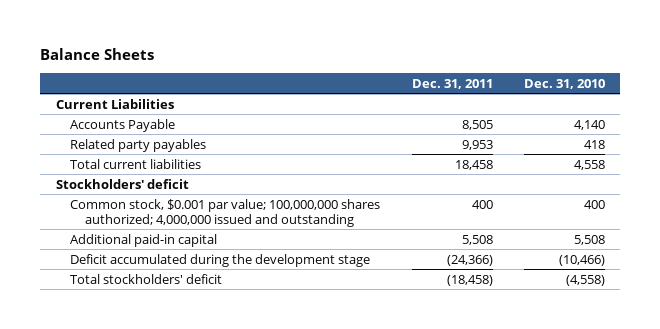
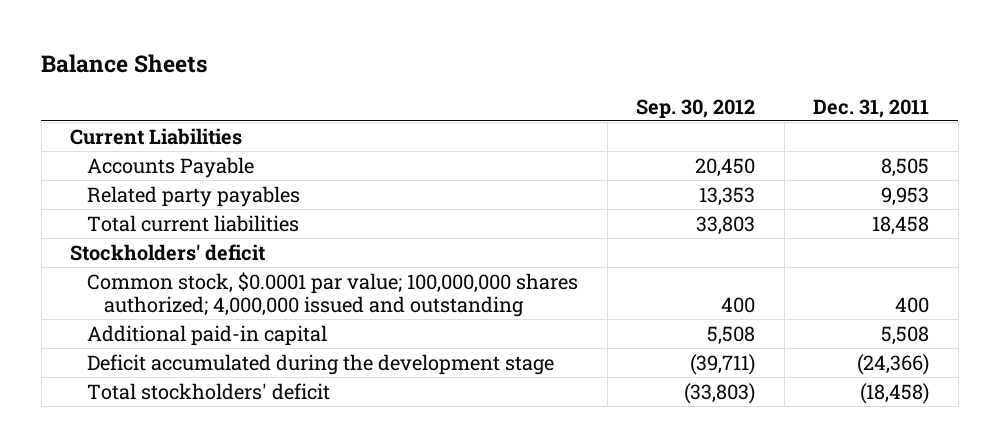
- | Dec. 31, 2011 | Dec. 31, 2010
+ | Sep. 30, 2012 | Dec. 31, 2011
- Common stock, $0.001 par value; 100,000,000 shares authorized; 4,000,000 issued and outstanding | 400 | 400
+ Common stock, $0.0001 par value; 100,000,000 shares authorized; 4,000,000 issued and outstanding | 400 | 400

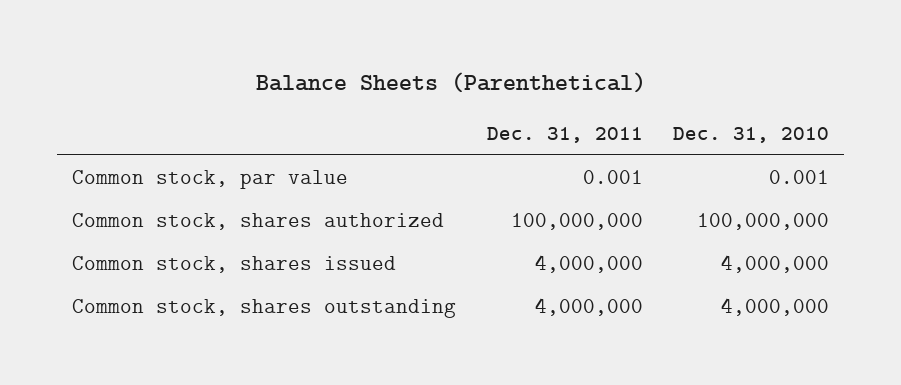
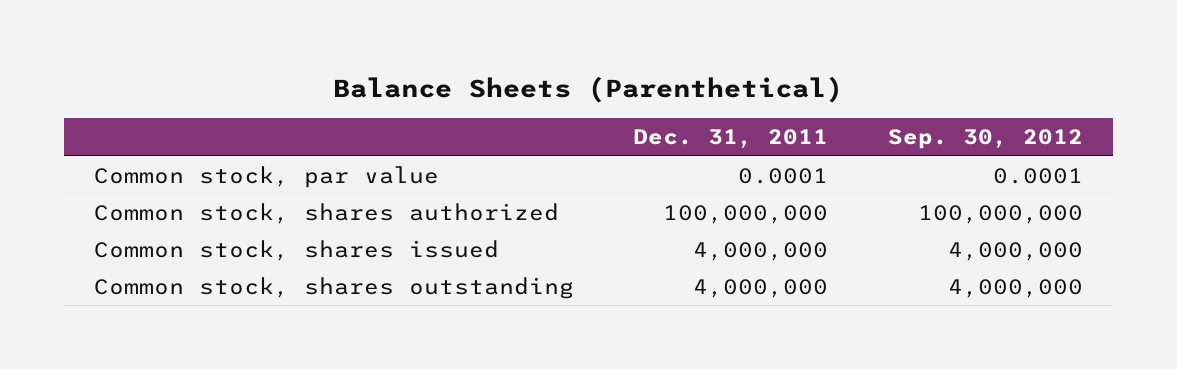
- | Dec. 31, 2011 | Dec. 31, 2010
+ | Dec. 31, 2011 | Sep. 30, 2012
- Common stock, par value | 0.001 | 0.001
+ Common stock, par value | 0.0001 | 0.0001

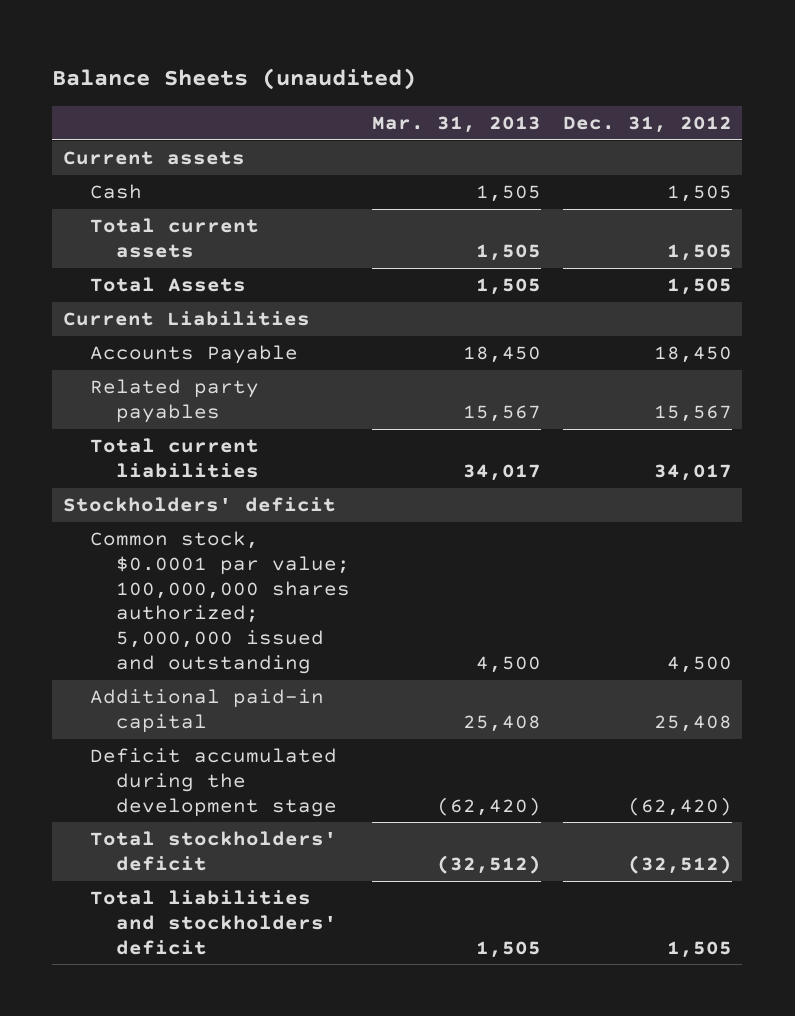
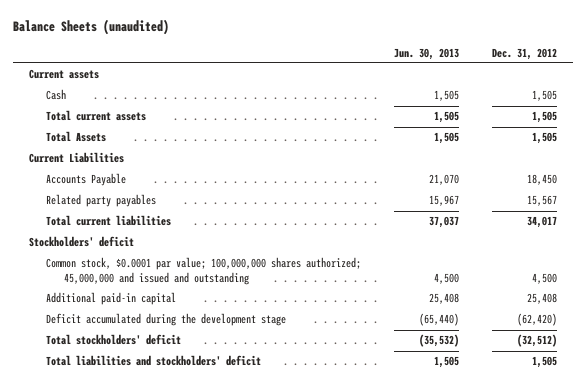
- | Mar. 31, 2013 | Dec. 31, 2012
+ | Jun. 30, 2013 | Dec. 31, 2012
- Common stock, $0.0001 par value; 100,000,000 shares authorized; 5,000,000 issued and outstanding | 4,500 | 4,500
+ Common stock, $0.0001 par value; 100,000,000 shares authorized; 45,000,000 and issued and outstanding | 4,500 | 4,500

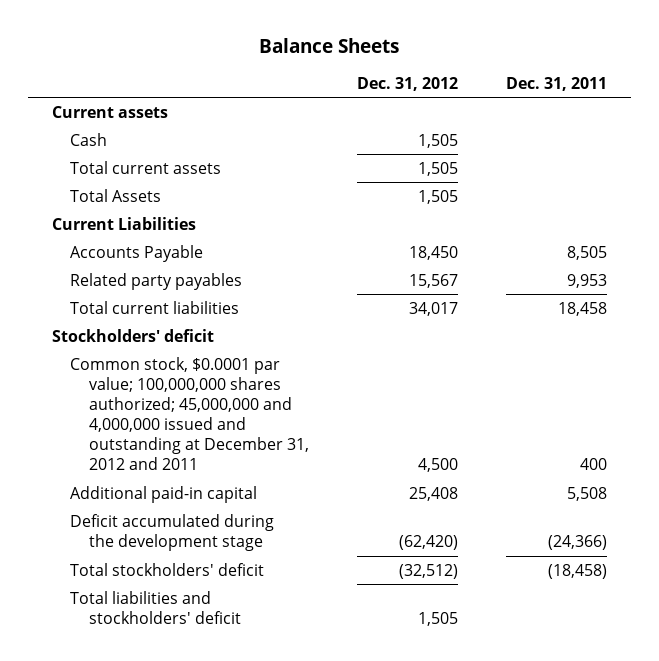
- Balance Sheets (unaudited)
+ Balance Sheets
- | Jun. 30, 2013 | Dec. 31, 2012
+ | Dec. 31, 2012 | Dec. 31, 2011
- Common stock, $0.0001 par value; 100,000,000 shares authorized; 45,000,000 and issued and outstanding | 4,500 | 4,500
+ Common stock, $0.0001 par value; 100,000,000 shares authorized; 45,000,000 and 4,000,000 issued and outstanding at December 31, 2012 and 2011 | 4,500 | 400

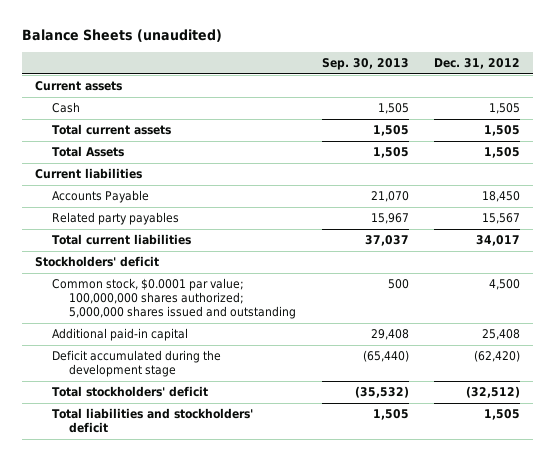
- Balance Sheets
+ Balance Sheets (unaudited)
- | Dec. 31, 2012 | Dec. 31, 2011
+ | Sep. 30, 2013 | Dec. 31, 2012
- Current Liabilities
+ Current liabilities
- Common stock, $0.0001 par value; 100,000,000 shares authorized; 45,000,000 and 4,000,000 issued and outstanding at December 31, 2012 and 2011 | 4,500 | 400
+ Common stock, $0.0001 par value; 100,000,000 shares authorized; 5,000,000 shares issued and outstanding | 500 | 4,500

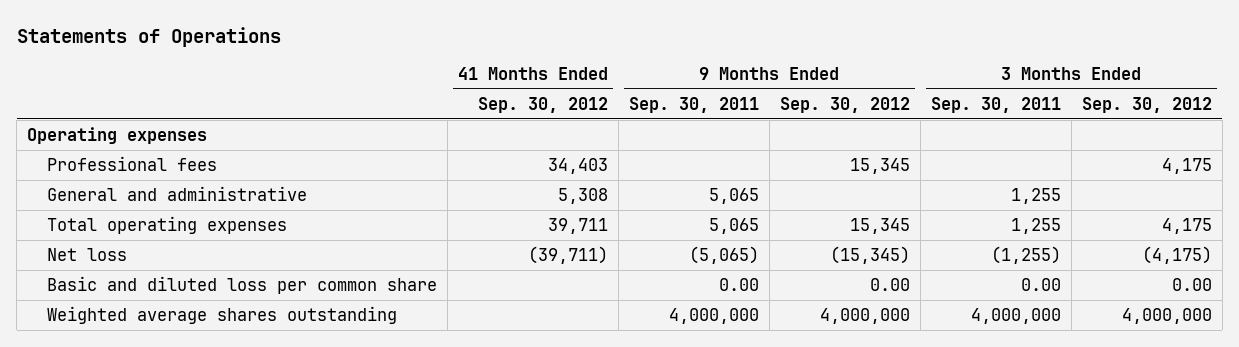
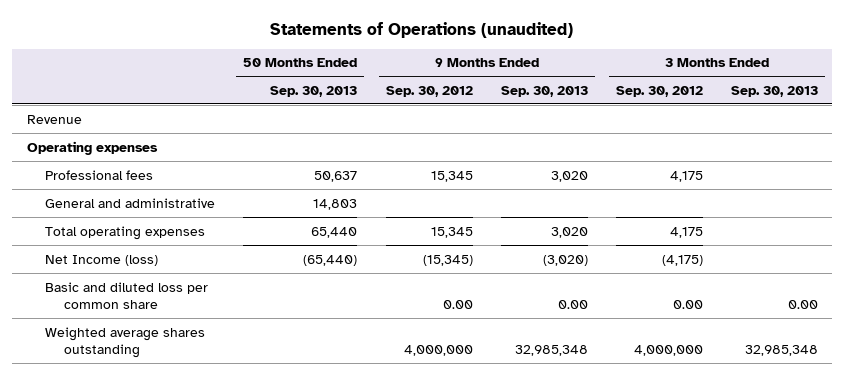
- Statements of Operations
+ Statements of Operations (unaudited)
- | 41 Months Ended Sep. 30, 2012 | 9 Months Ended Sep. 30, 2011 | 9 Months Ended Sep. 30, 2012 | 3 Months Ended Sep. 30, 2011 | 3 Months Ended Sep. 30, 2012
+ | 50 Months Ended Sep. 30, 2013 | 9 Months Ended Sep. 30, 2012 | 9 Months Ended Sep. 30, 2013 | 3 Months Ended Sep. 30, 2012 | 3 Months Ended Sep. 30, 2013
+ Revenue
- Net loss | (39,711) | (5,065) | (15,345) | (1,255) | (4,175)
+ Net Income (loss) | (65,440) | (15,345) | (3,020) | (4,175) |

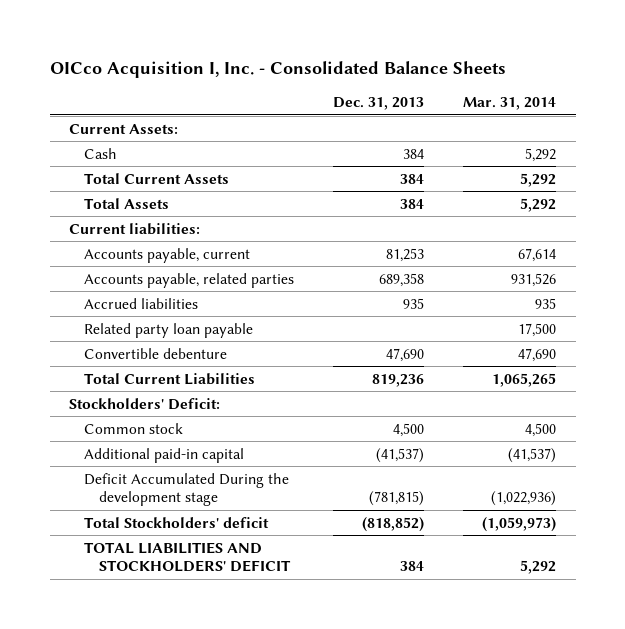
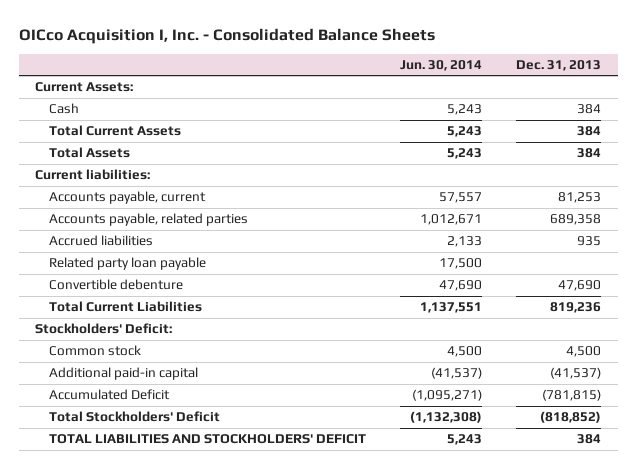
- | Dec. 31, 2013 | Mar. 31, 2014
+ | Jun. 30, 2014 | Dec. 31, 2013
- Deficit Accumulated During the development stage | (781,815) | (1,022,936)
- Total Stockholders' deficit | (818,852) | (1,059,973)
+ Accumulated Deficit | (1,095,271) | (781,815)
+ Total Stockholders' Deficit | (1,132,308) | (818,852)

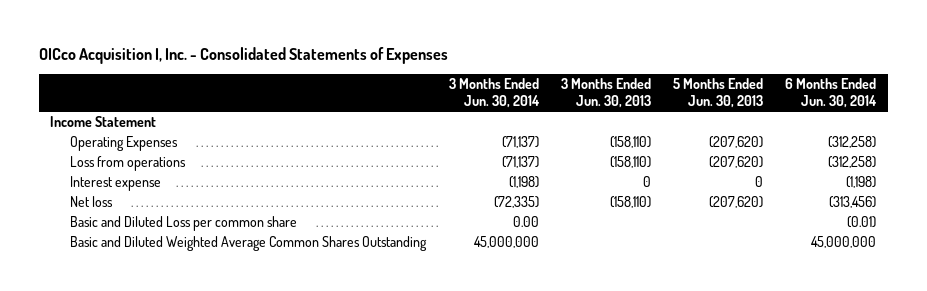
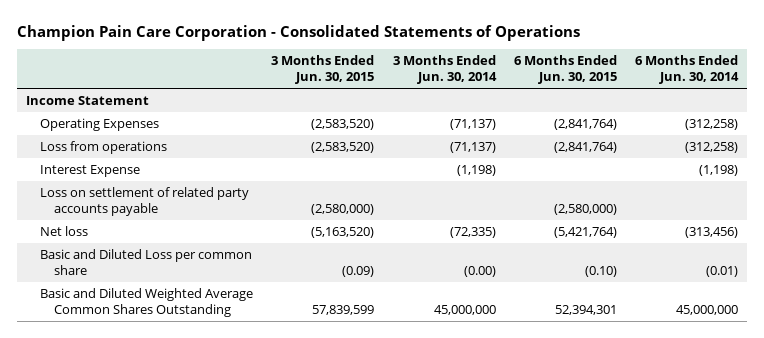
- OICco Acquisition I, Inc. - Consolidated Statements of Expenses
+ Champion Pain Care Corporation - Consolidated Statements of Operations
- | 3 Months Ended Jun. 30, 2014 | 3 Months Ended Jun. 30, 2013 | 5 Months Ended Jun. 30, 2013 | 6 Months Ended Jun. 30, 2014
+ | 3 Months Ended Jun. 30, 2015 | 3 Months Ended Jun. 30, 2014 | 6 Months Ended Jun. 30, 2015 | 6 Months Ended Jun. 30, 2014
- Interest expense | (1,198) | 0 | 0 | (1,198)
+ Interest Expense | | (1,198) | | (1,198)
+ Loss on settlement of related party accounts payable | (2,580,000) | | (2,580,000) |
- Basic and Diluted Loss per common share | 0.00 | | | (0.01)
+ Basic and Diluted Loss per common share | (0.09) | (0.00) | (0.10) | (0.01)

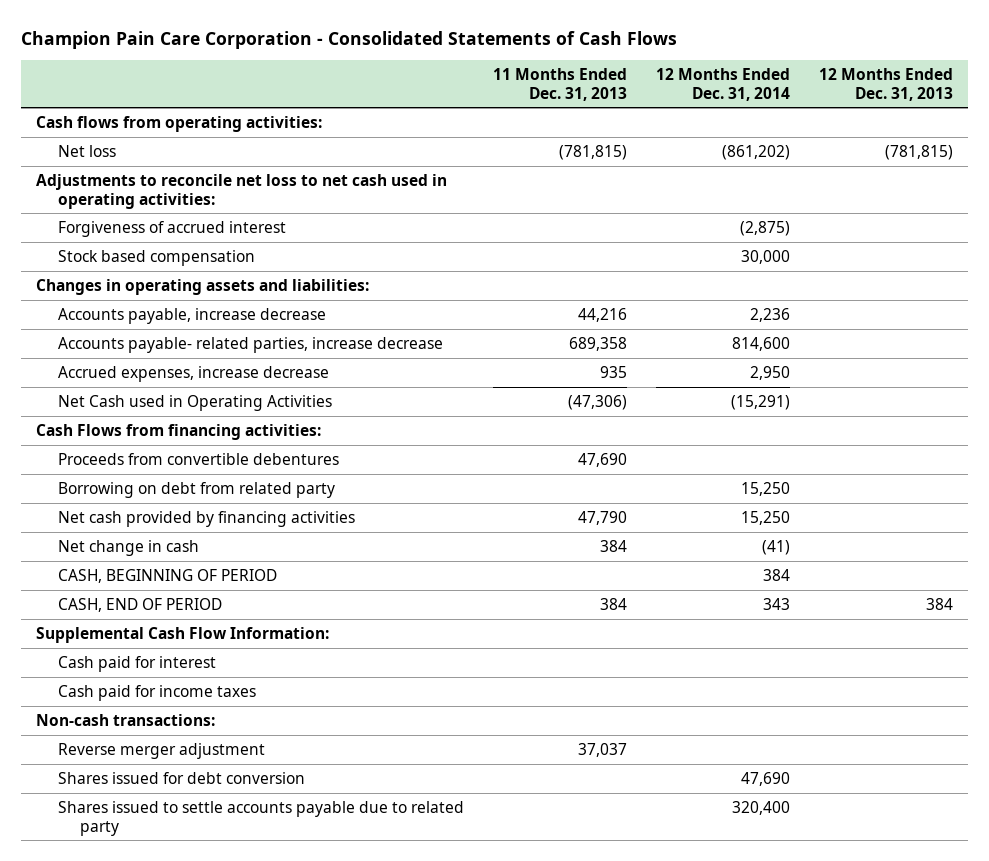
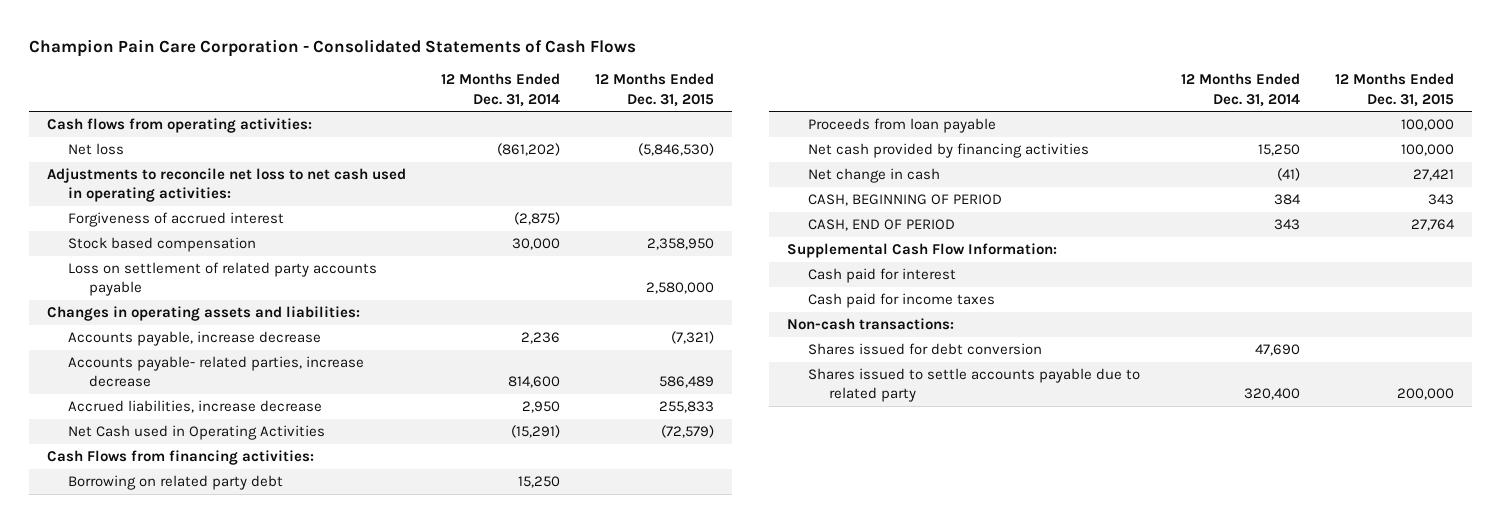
- | 11 Months Ended Dec. 31, 2013 | 12 Months Ended Dec. 31, 2014 | 12 Months Ended Dec. 31, 2013
+ | 12 Months Ended Dec. 31, 2014 | 12 Months Ended Dec. 31, 2015
+ Loss on settlement of related party accounts payable | | 2,580,000
- Accrued expenses, increase decrease | 935 | 2,950 |
+ Accrued liabilities, increase decrease | 2,950 | 255,833
- Proceeds from convertible debentures | 47,690 | |
- Borrowing on debt from related party | | 15,250 |
+ Borrowing on related party debt | 15,250 |
+ Proceeds from loan payable | | 100,000
- Reverse merger adjustment | 37,037 | |

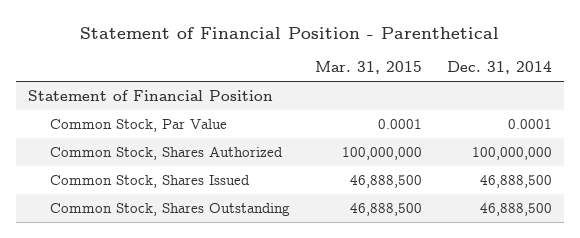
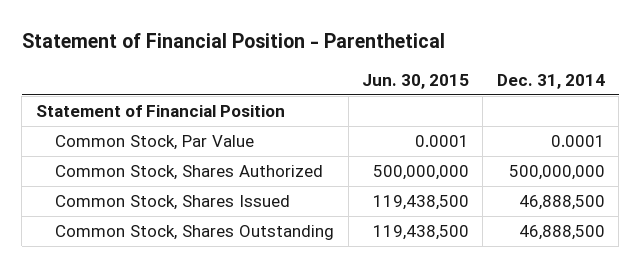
- | Mar. 31, 2015 | Dec. 31, 2014
+ | Jun. 30, 2015 | Dec. 31, 2014
- Common Stock, Shares Authorized | 100,000,000 | 100,000,000
+ Common Stock, Shares Authorized | 500,000,000 | 500,000,000

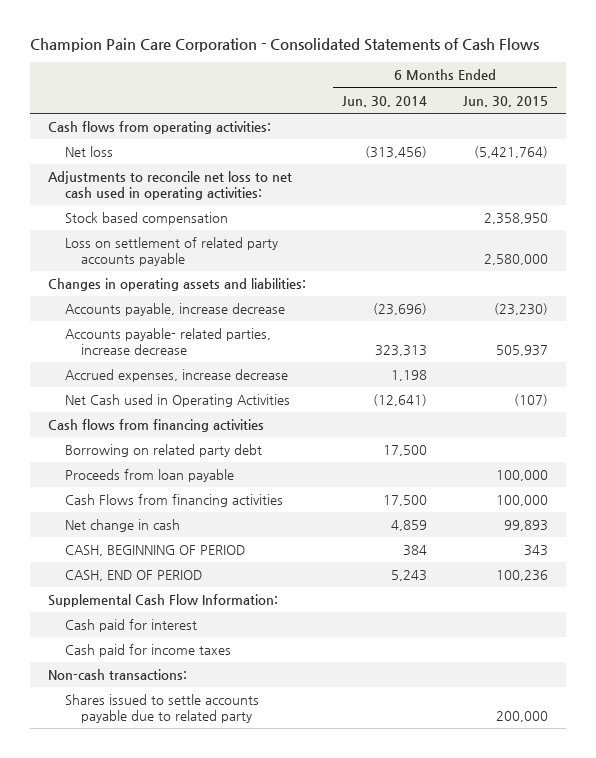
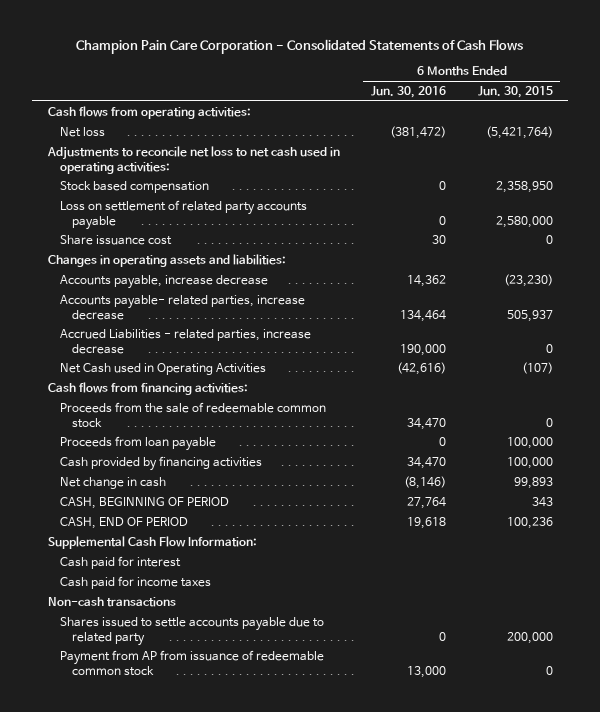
- | 6 Months Ended Jun. 30, 2014 | 6 Months Ended Jun. 30, 2015
+ | 6 Months Ended Jun. 30, 2016 | 6 Months Ended Jun. 30, 2015
+ Share issuance cost | 30 | 0
- Accrued expenses, increase decrease | 1,198 |
+ Accrued Liabilities - related parties, increase decrease | 190,000 | 0
- Cash flows from financing activities
- Borrowing on related party debt | 17,500 |
+ Cash flows from financing activities:
+ Proceeds from the sale of redeemable common stock | 34,470 | 0
- Cash Flows from financing activities | 17,500 | 100,000
+ Cash provided by financing activities | 34,470 | 100,000
- Non-cash transactions:
+ Non-cash transactions
+ Payment from AP from issuance of redeemable common stock | 13,000 | 0

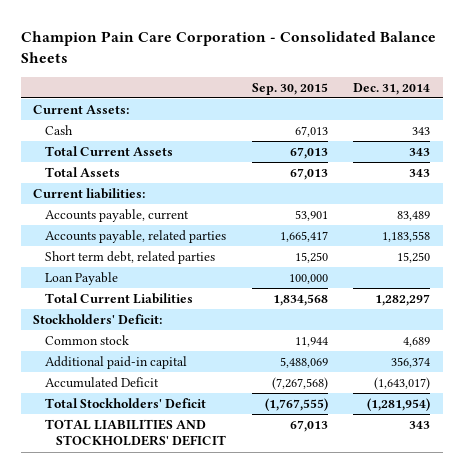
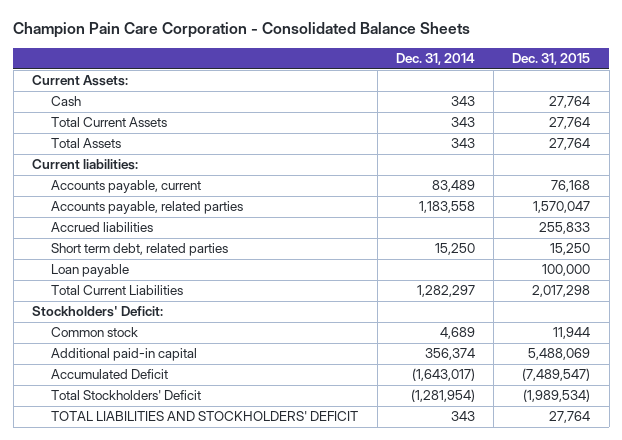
- | Sep. 30, 2015 | Dec. 31, 2014
+ | Dec. 31, 2014 | Dec. 31, 2015
+ Accrued liabilities | | 255,833
- Loan Payable | 100,000 |
+ Loan payable | | 100,000

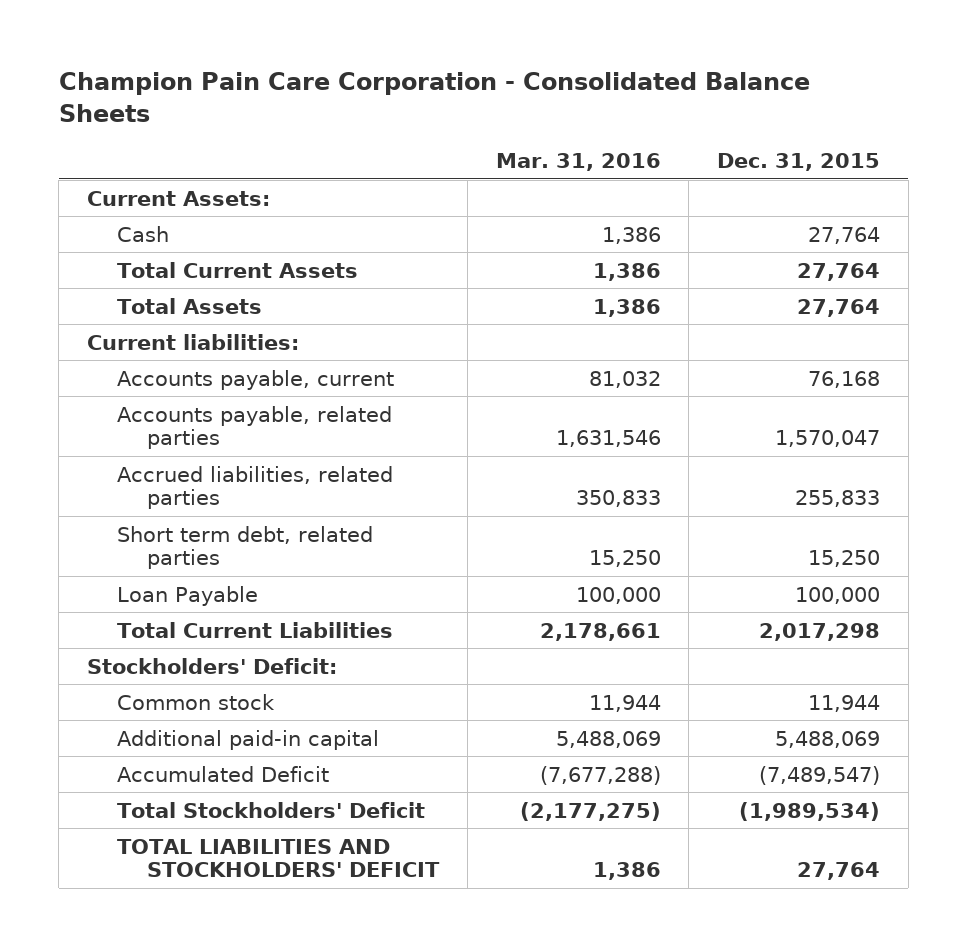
- | Dec. 31, 2014 | Dec. 31, 2015
+ | Mar. 31, 2016 | Dec. 31, 2015
- Accrued liabilities | | 255,833
+ Accrued liabilities, related parties | 350,833 | 255,833
- Loan payable | | 100,000
+ Loan Payable | 100,000 | 100,000

